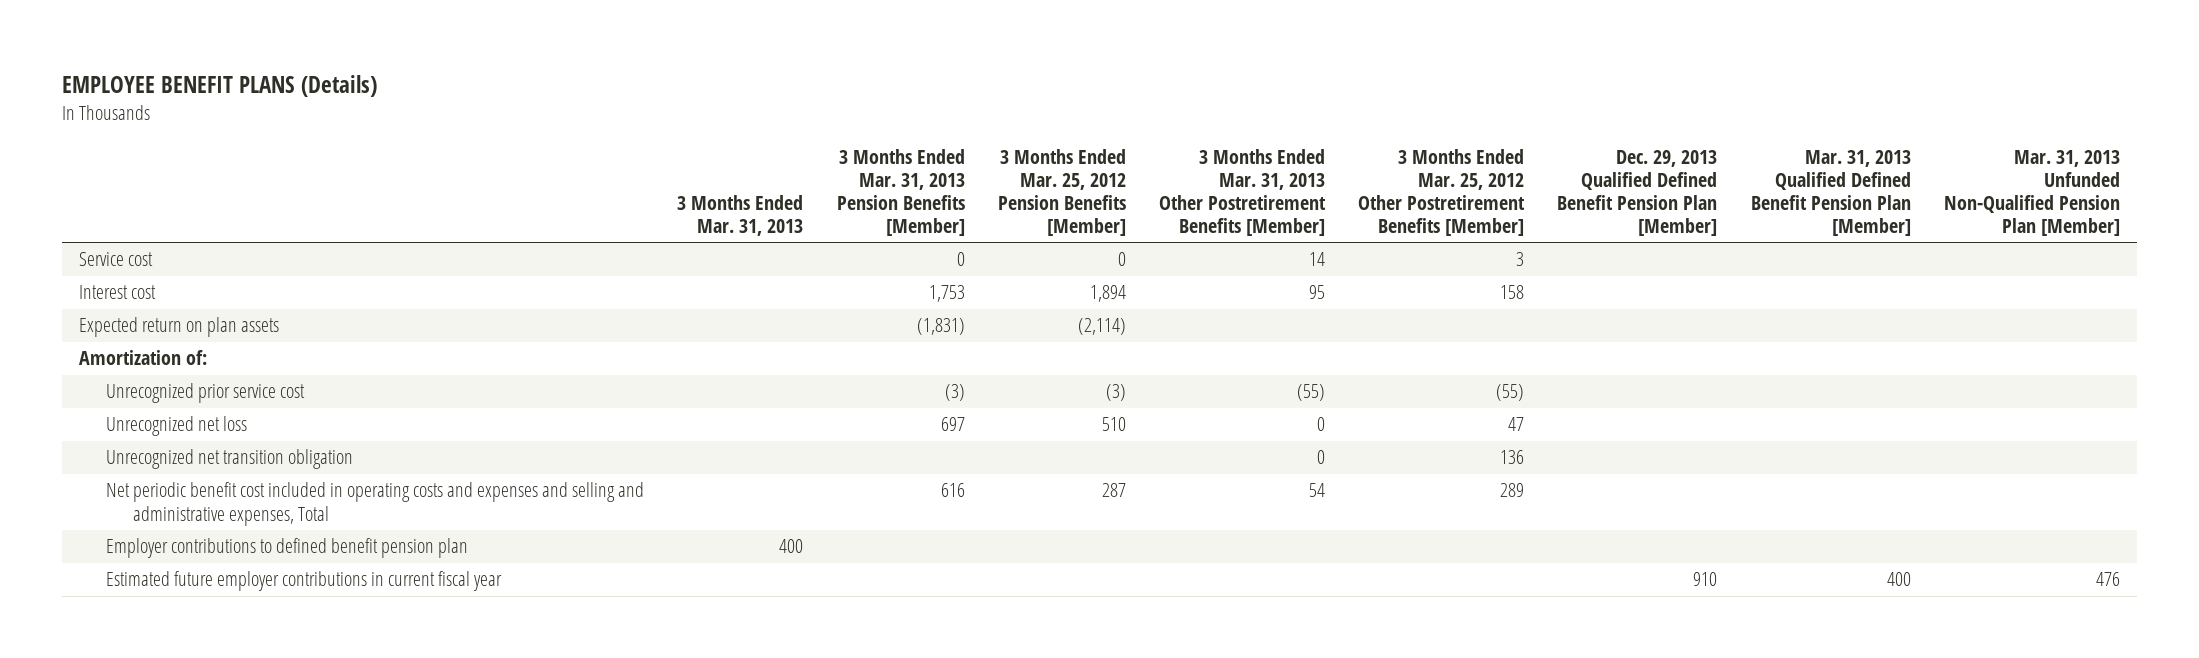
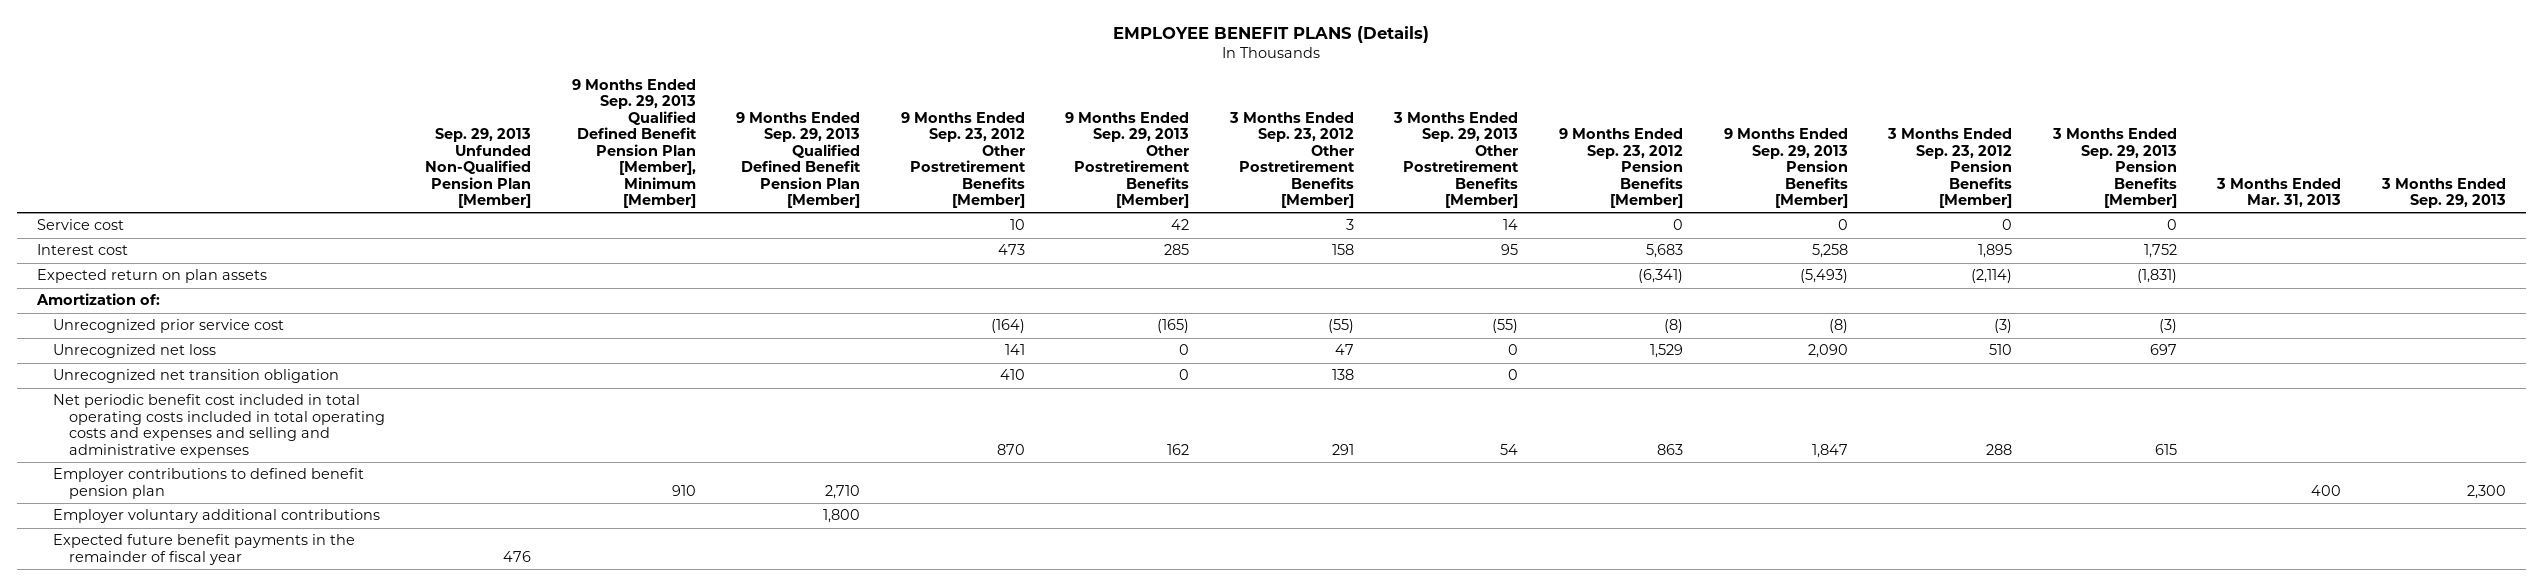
- | 3 Months Ended Mar. 31, 2013 | 3 Months Ended Mar. 31, 2013 Pension Benefits [Member] | 3 Months Ended Mar. 25, 2012 Pension Benefits [Member] | 3 Months Ended Mar. 31, 2013 Other Postretirement Benefits [Member] | 3 Months Ended Mar. 25, 2012 Other Postretirement Benefits [Member] | Dec. 29, 2013 Qualified Defined Benefit Pension Plan [Member] | Mar. 31, 2013 Qualified Defined Benefit Pension Plan [Member] | Mar. 31, 2013 Unfunded Non-Qualified Pension Plan [Member]
+ | Sep. 29, 2013 Unfunded Non-Qualified Pension Plan [Member] | 9 Months Ended Sep. 29, 2013 Qualified Defined Benefit Pension Plan [Member], Minimum [Member] | 9 Months Ended Sep. 29, 2013 Qualified Defined Benefit Pension Plan [Member] | 9 Months Ended Sep. 23, 2012 Other Postretirement Benefits [Member] | 9 Months Ended Sep. 29, 2013 Other Postretirement Benefits [Member] | 3 Months Ended Sep. 23, 2012 Other Postretirement Benefits [Member] | 3 Months Ended Sep. 29, 2013 Other Postretirement Benefits [Member] | 9 Months Ended Sep. 23, 2012 Pension Benefits [Member] | 9 Months Ended Sep. 29, 2013 Pension Benefits [Member] | 3 Months Ended Sep. 23, 2012 Pension Benefits [Member] | 3 Months Ended Sep. 29, 2013 Pension Benefits [Member] | 3 Months Ended Mar. 31, 2013 | 3 Months Ended Sep. 29, 2013
- Net periodic benefit cost included in operating costs and expenses and selling and administrative expenses, Total | | 616 | 287 | 54 | 289 | | |
+ Net periodic benefit cost included in total operating costs included in total operating costs and expenses and selling and administrative expenses | | | | 870 | 162 | 291 | 54 | 863 | 1,847 | 288 | 615 | |
- Estimated future employer contributions in current fiscal year | | | | | | 910 | 400 | 476
+ Employer voluntary additional contributions | | | 1,800 | | | | | | | | | |
+ Expected future benefit payments in the remainder of fiscal year | 476 | | | | | | | | | | | |

